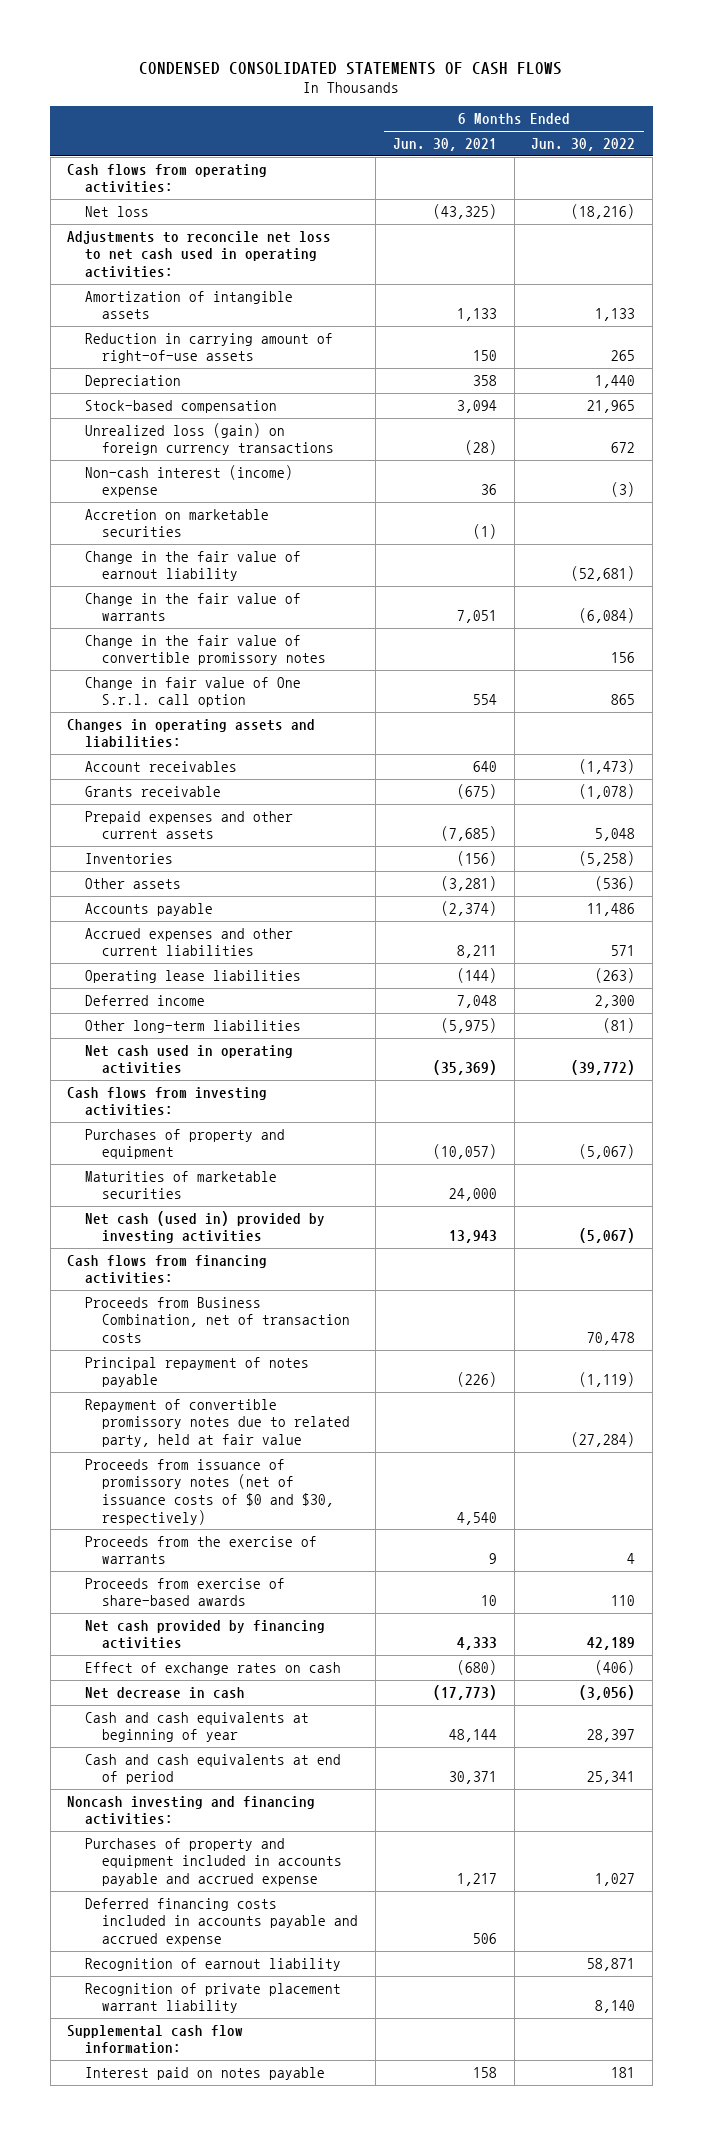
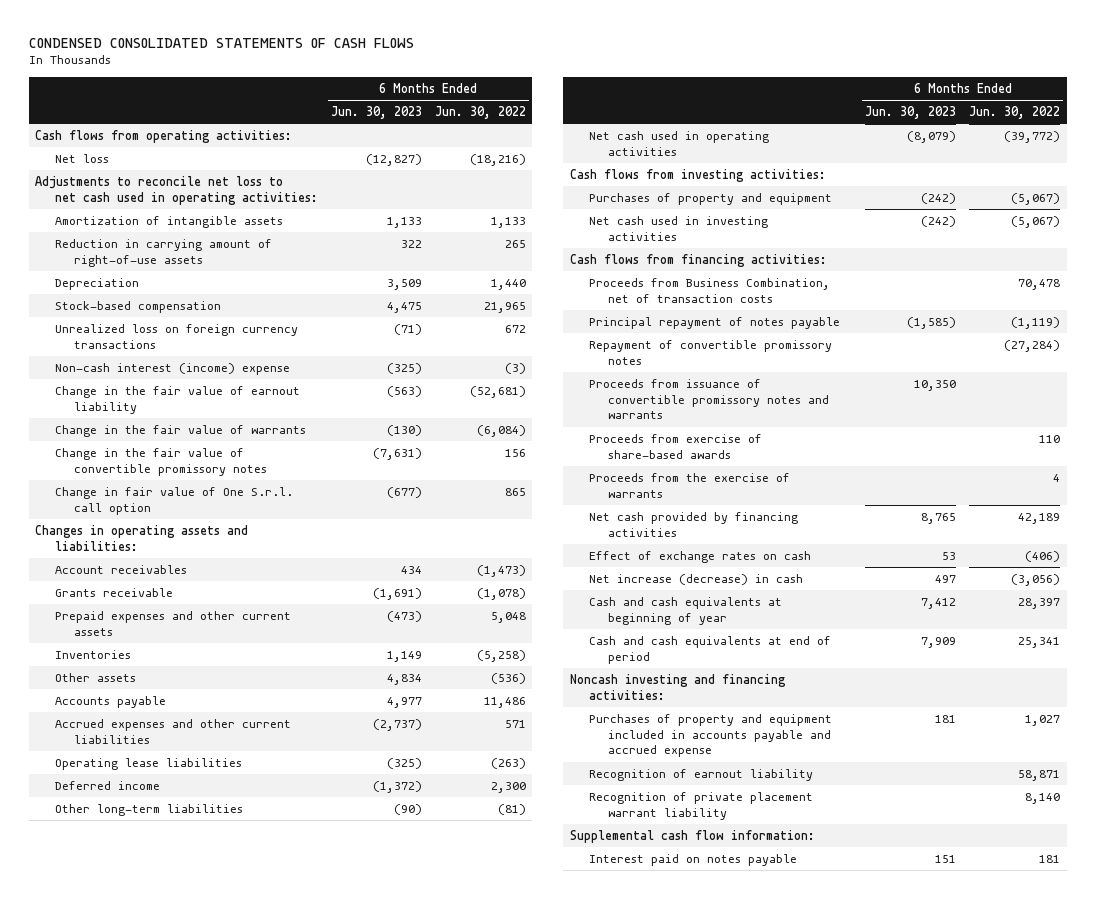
- | 6 Months Ended Jun. 30, 2021 | 6 Months Ended Jun. 30, 2022
+ | 6 Months Ended Jun. 30, 2023 | 6 Months Ended Jun. 30, 2022
- Unrealized loss (gain) on foreign currency transactions | (28) | 672
+ Unrealized loss on foreign currency transactions | (71) | 672
- Accretion on marketable securities | (1) |
- Maturities of marketable securities | 24,000 |
- Net cash (used in) provided by investing activities | 13,943 | (5,067)
+ Net cash used in investing activities | (242) | (5,067)
- Repayment of convertible promissory notes due to related party, held at fair value | | (27,284)
- Proceeds from issuance of promissory notes (net of issuance costs of $0 and $30, respectively) | 4,540 |
+ Repayment of convertible promissory notes | | (27,284)
+ Proceeds from issuance of convertible promissory notes and warrants | 10,350 |
moved down: Proceeds from the exercise of warrants | | 4
- Net decrease in cash | (17,773) | (3,056)
+ Net increase (decrease) in cash | 497 | (3,056)
- Deferred financing costs included in accounts payable and accrued expense | 506 |

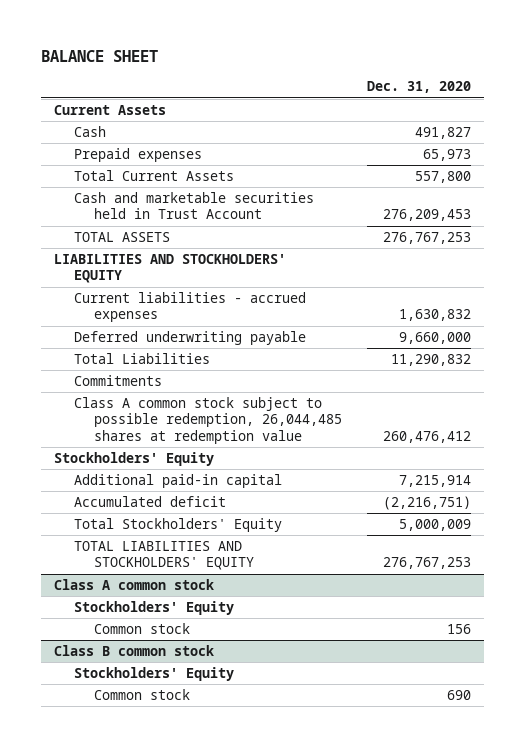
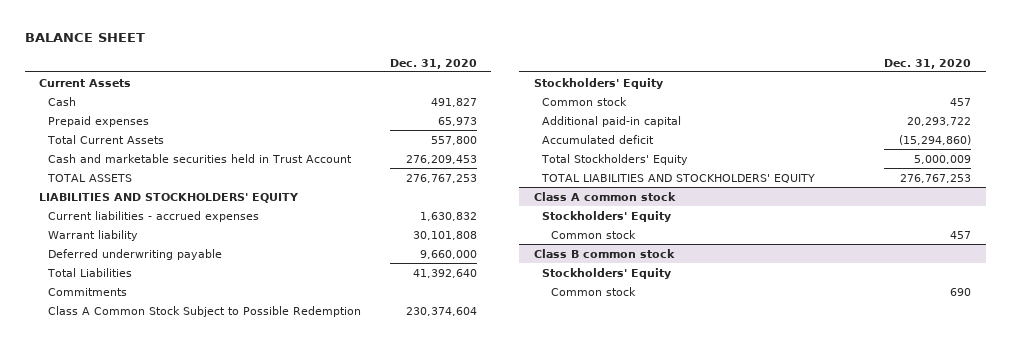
+ Warrant liability | 30,101,808
- Total Liabilities | 11,290,832
+ Total Liabilities | 41,392,640
- Class A common stock subject to possible redemption, 26,044,485 shares at redemption value | 260,476,412
+ Class A Common Stock Subject to Possible Redemption | 230,374,604
- Additional paid-in capital | 7,215,914
- Accumulated deficit | (2,216,751)
+ Common stock | 457
+ Additional paid-in capital | 20,293,722
+ Accumulated deficit | (15,294,860)
@ Class A common stock
- Common stock | 156
+ Common stock | 457

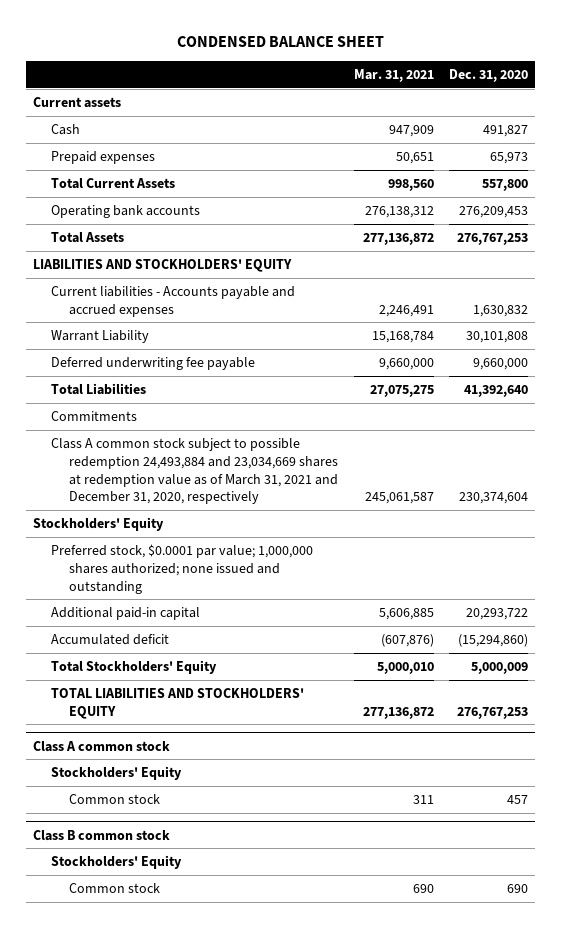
- BALANCE SHEET
+ CONDENSED BALANCE SHEET
- | Dec. 31, 2020
+ | Mar. 31, 2021 | Dec. 31, 2020
- Current Assets
+ Current assets
- Cash and marketable securities held in Trust Account | 276,209,453
- TOTAL ASSETS | 276,767,253
+ Operating bank accounts | 276,138,312 | 276,209,453
+ Total Assets | 277,136,872 | 276,767,253
- Current liabilities - accrued expenses | 1,630,832
- Warrant liability | 30,101,808
- Deferred underwriting payable | 9,660,000
+ Current liabilities - Accounts payable and accrued expenses | 2,246,491 | 1,630,832
+ Warrant Liability | 15,168,784 | 30,101,808
+ Deferred underwriting fee payable | 9,660,000 | 9,660,000
- Class A Common Stock Subject to Possible Redemption | 230,374,604
+ Class A common stock subject to possible redemption 24,493,884 and 23,034,669 shares at redemption value as of March 31, 2021 and December 31, 2020, respectively | 245,061,587 | 230,374,604
- Common stock | 457
+ Preferred stock, $0.0001 par value; 1,000,000 shares authorized; none issued and outstanding

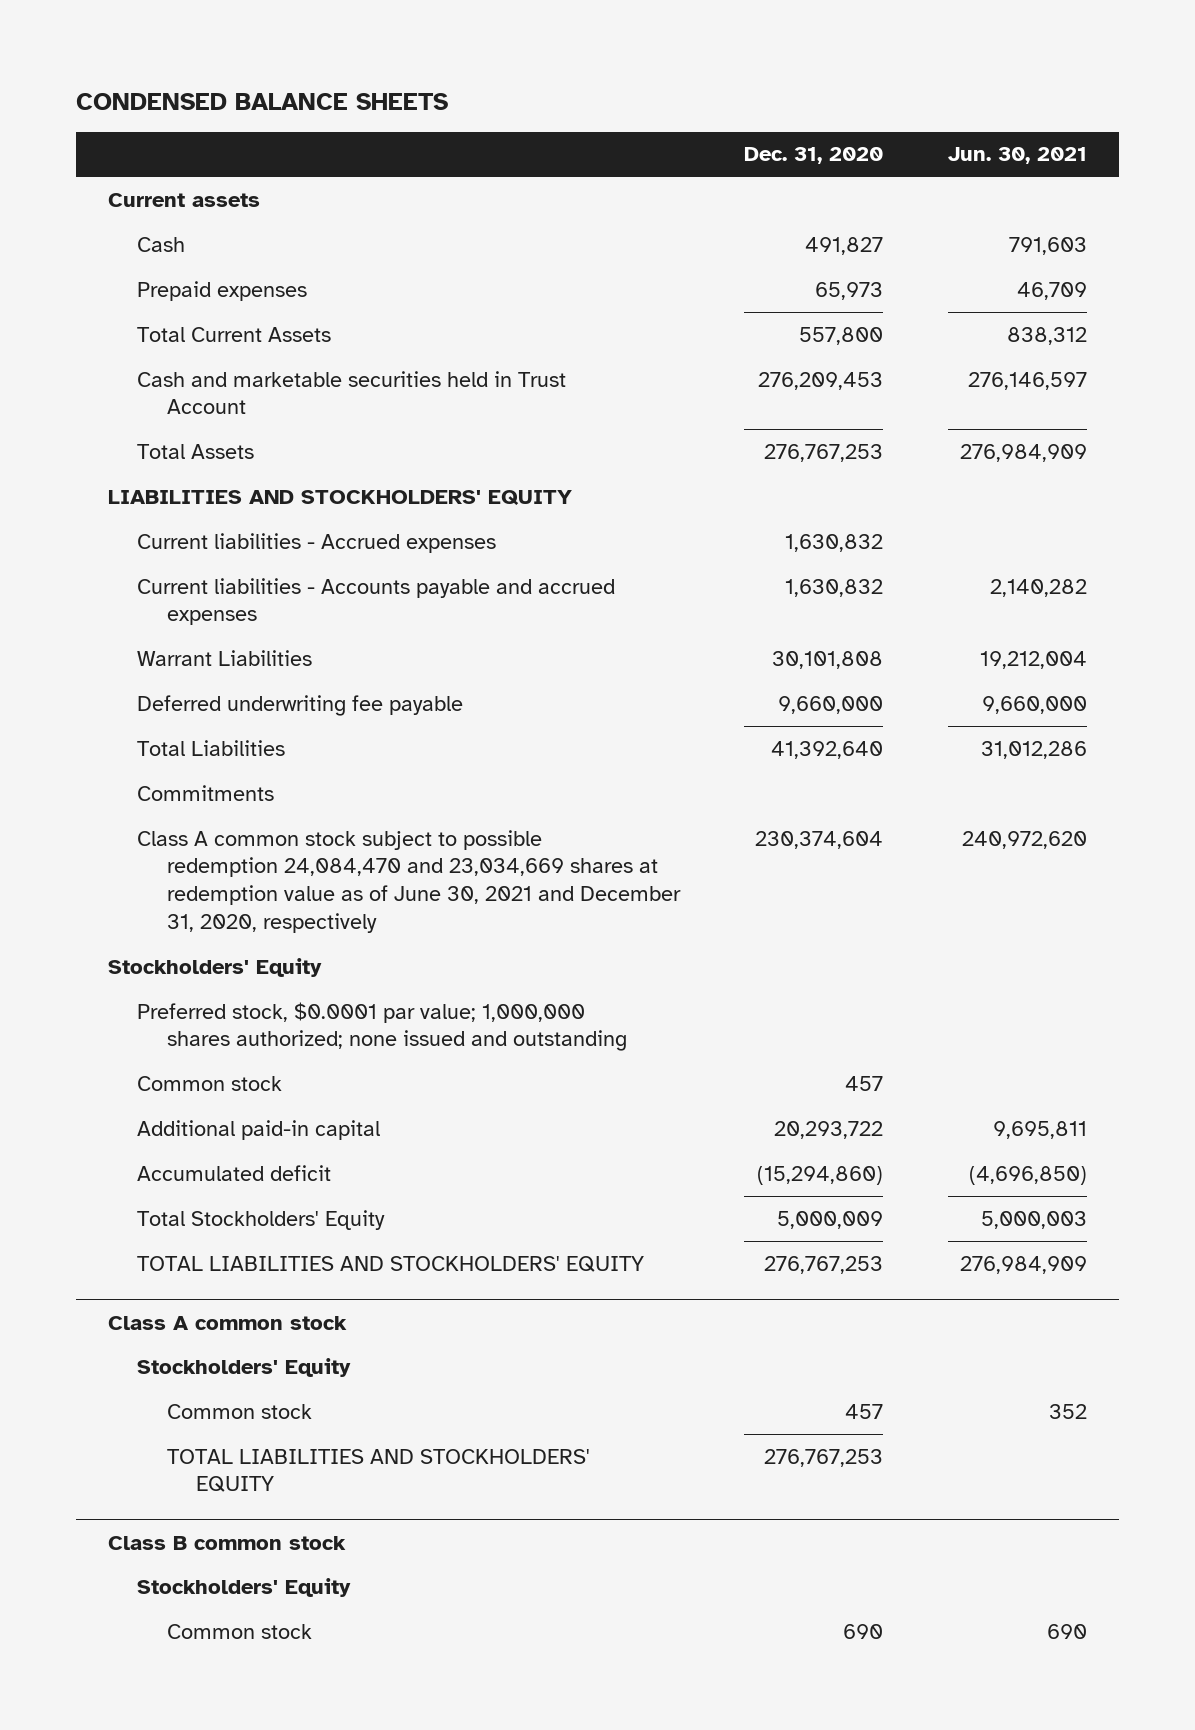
- CONDENSED BALANCE SHEET
+ CONDENSED BALANCE SHEETS
- | Mar. 31, 2021 | Dec. 31, 2020
+ | Dec. 31, 2020 | Jun. 30, 2021
- Operating bank accounts | 276,138,312 | 276,209,453
+ Cash and marketable securities held in Trust Account | 276,209,453 | 276,146,597
+ Current liabilities - Accrued expenses | 1,630,832 |
- Warrant Liability | 15,168,784 | 30,101,808
+ Warrant Liabilities | 30,101,808 | 19,212,004
- Class A common stock subject to possible redemption 24,493,884 and 23,034,669 shares at redemption value as of March 31, 2021 and December 31, 2020, respectively | 245,061,587 | 230,374,604
+ Class A common stock subject to possible redemption 24,084,470 and 23,034,669 shares at redemption value as of June 30, 2021 and December 31, 2020, respectively | 230,374,604 | 240,972,620
+ Common stock | 457 |
@ Class A common stock
+ TOTAL LIABILITIES AND STOCKHOLDERS' EQUITY | 276,767,253 |

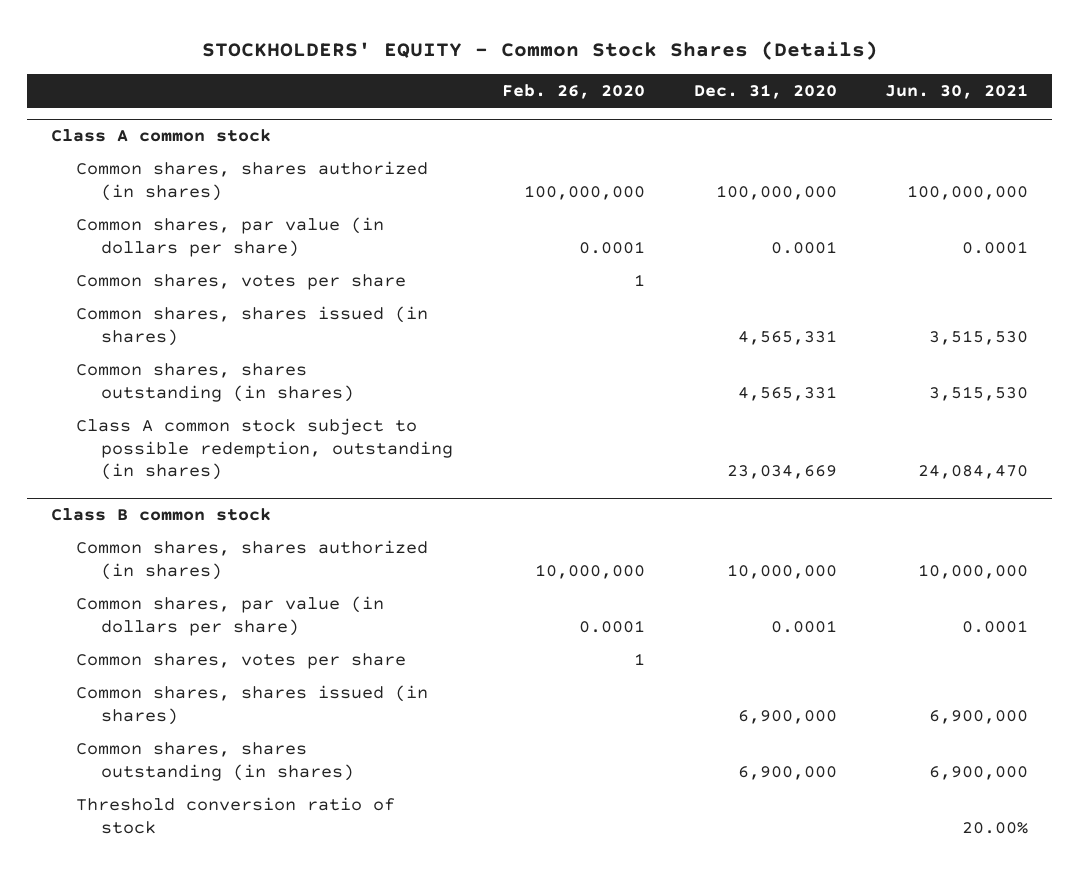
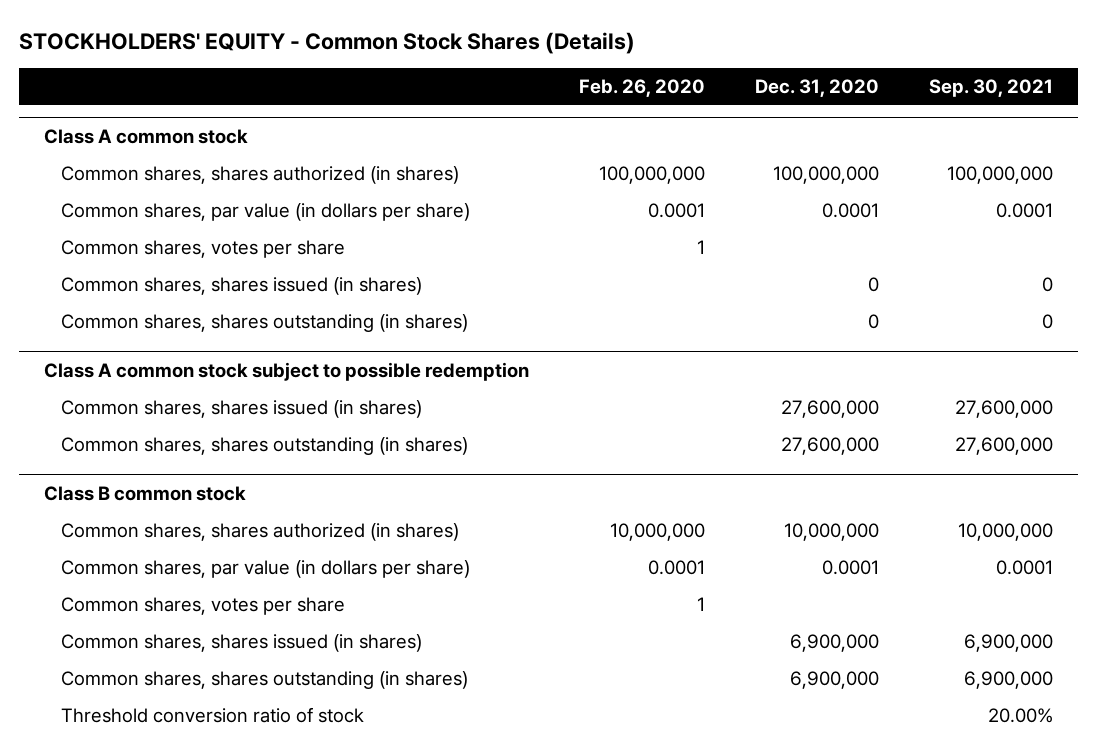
- | Feb. 26, 2020 | Dec. 31, 2020 | Jun. 30, 2021
+ | Feb. 26, 2020 | Dec. 31, 2020 | Sep. 30, 2021
@ Class A common stock
- Common shares, shares issued (in shares) | | 4,565,331 | 3,515,530
- Common shares, shares outstanding (in shares) | | 4,565,331 | 3,515,530
- Class A common stock subject to possible redemption, outstanding (in shares) | | 23,034,669 | 24,084,470
+ Common shares, shares issued (in shares) | | 0 | 0
+ Common shares, shares outstanding (in shares) | | 0 | 0
+ Class A common stock subject to possible redemption
+ Common shares, shares issued (in shares) | | 27,600,000 | 27,600,000
+ Common shares, shares outstanding (in shares) | | 27,600,000 | 27,600,000

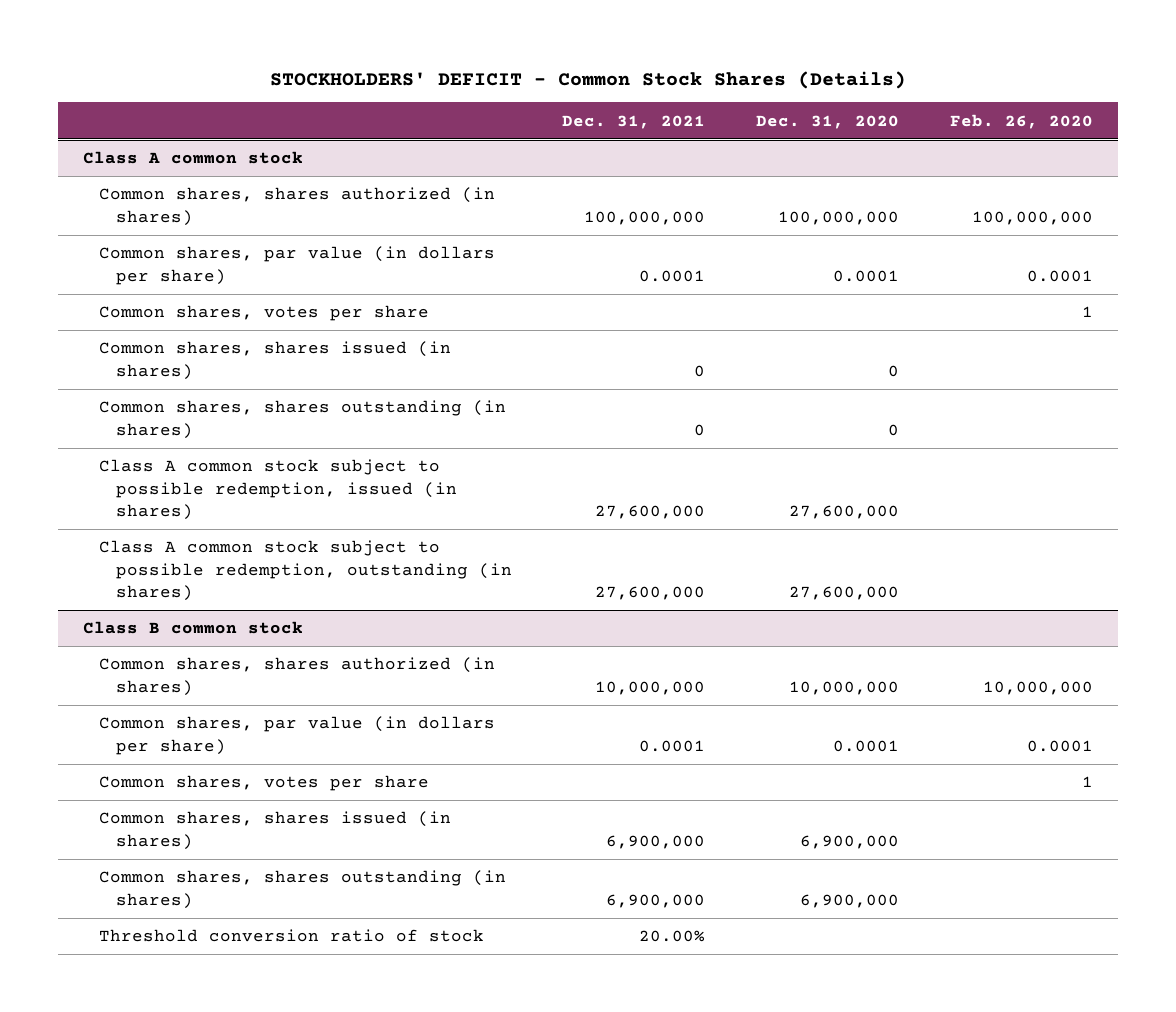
- STOCKHOLDERS' EQUITY - Common Stock Shares (Details)
+ STOCKHOLDERS' DEFICIT - Common Stock Shares (Details)
- | Feb. 26, 2020 | Dec. 31, 2020 | Sep. 30, 2021
+ | Dec. 31, 2021 | Dec. 31, 2020 | Feb. 26, 2020
- Class A common stock subject to possible redemption
- Common shares, shares issued (in shares) | | 27,600,000 | 27,600,000
- Common shares, shares outstanding (in shares) | | 27,600,000 | 27,600,000
@ Class A common stock
+ Class A common stock subject to possible redemption, issued (in shares) | 27,600,000 | 27,600,000 |
+ Class A common stock subject to possible redemption, outstanding (in shares) | 27,600,000 | 27,600,000 |

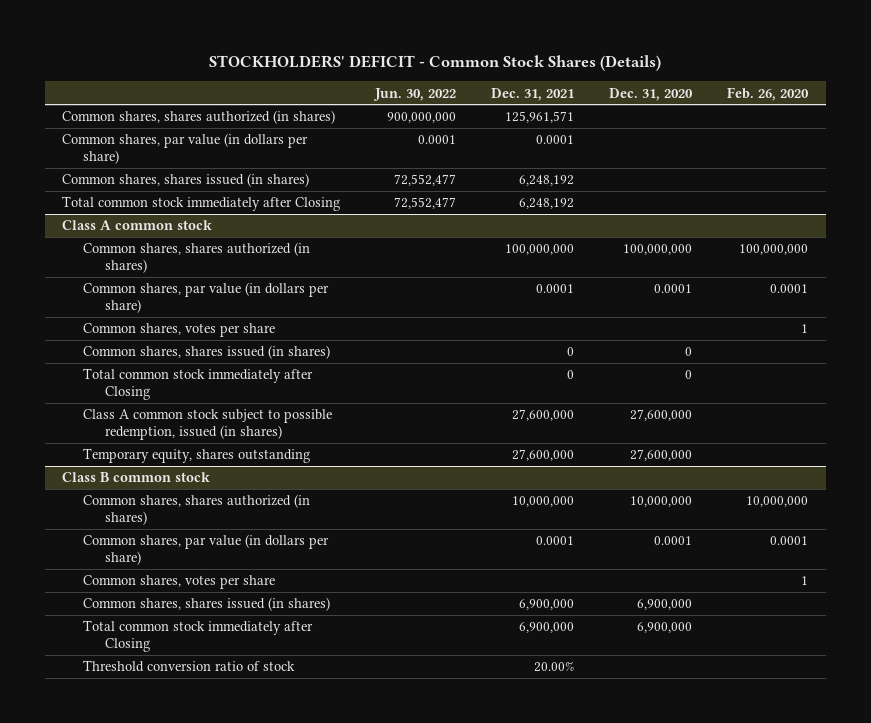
- | Dec. 31, 2021 | Dec. 31, 2020 | Feb. 26, 2020
+ | Jun. 30, 2022 | Dec. 31, 2021 | Dec. 31, 2020 | Feb. 26, 2020
+ Common shares, shares authorized (in shares) | 900,000,000 | 125,961,571 | |
+ Common shares, par value (in dollars per share) | 0.0001 | 0.0001 | |
+ Common shares, shares issued (in shares) | 72,552,477 | 6,248,192 | |
+ Total common stock immediately after Closing | 72,552,477 | 6,248,192 | |
@ Class A common stock
- Common shares, shares outstanding (in shares) | 0 | 0 |
+ Total common stock immediately after Closing | | 0 | 0 |
- Class A common stock subject to possible redemption, outstanding (in shares) | 27,600,000 | 27,600,000 |
+ Temporary equity, shares outstanding | | 27,600,000 | 27,600,000 |
@ Class B common stock
- Common shares, shares outstanding (in shares) | 6,900,000 | 6,900,000 |
+ Total common stock immediately after Closing | | 6,900,000 | 6,900,000 |

